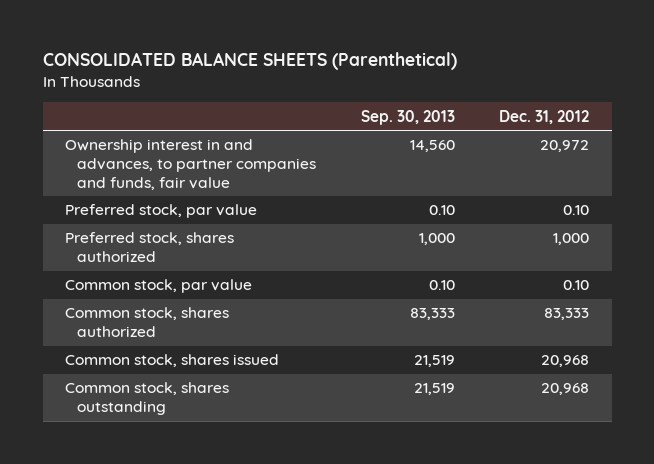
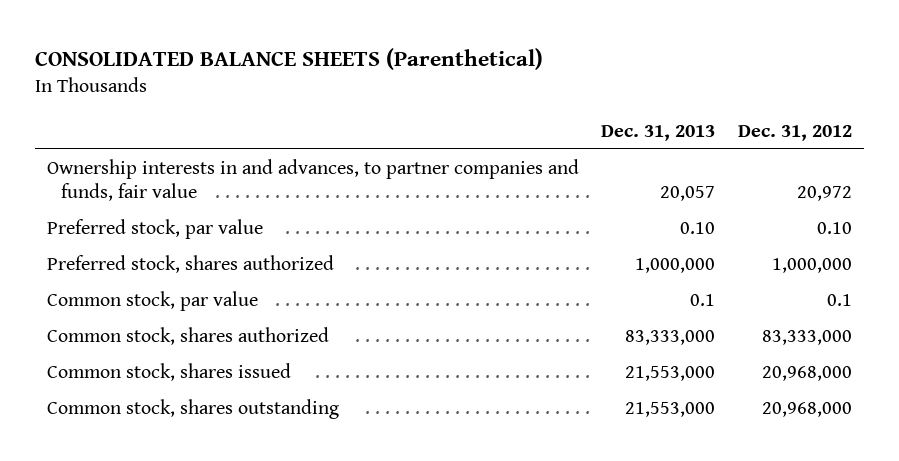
- | Sep. 30, 2013 | Dec. 31, 2012
+ | Dec. 31, 2013 | Dec. 31, 2012
- Ownership interest in and advances, to partner companies and funds, fair value | 14,560 | 20,972
+ Ownership interests in and advances, to partner companies and funds, fair value | 20,057 | 20,972
- Preferred stock, shares authorized | 1,000 | 1,000
- Common stock, par value | 0.10 | 0.10
- Common stock, shares authorized | 83,333 | 83,333
- Common stock, shares issued | 21,519 | 20,968
- Common stock, shares outstanding | 21,519 | 20,968
+ Preferred stock, shares authorized | 1,000,000 | 1,000,000
+ Common stock, par value | 0.1 | 0.1
+ Common stock, shares authorized | 83,333,000 | 83,333,000
+ Common stock, shares issued | 21,553,000 | 20,968,000
+ Common stock, shares outstanding | 21,553,000 | 20,968,000

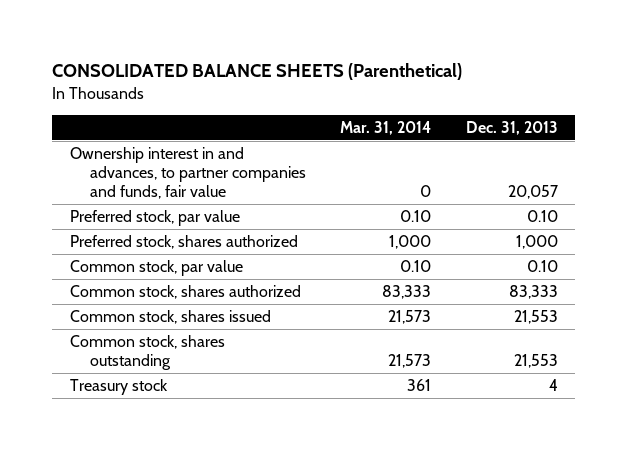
- | Dec. 31, 2013 | Dec. 31, 2012
+ | Mar. 31, 2014 | Dec. 31, 2013
- Ownership interests in and advances, to partner companies and funds, fair value | 20,057 | 20,972
+ Ownership interest in and advances, to partner companies and funds, fair value | 0 | 20,057
- Preferred stock, shares authorized | 1,000,000 | 1,000,000
- Common stock, par value | 0.1 | 0.1
- Common stock, shares authorized | 83,333,000 | 83,333,000
- Common stock, shares issued | 21,553,000 | 20,968,000
- Common stock, shares outstanding | 21,553,000 | 20,968,000
+ Preferred stock, shares authorized | 1,000 | 1,000
+ Common stock, par value | 0.10 | 0.10
+ Common stock, shares authorized | 83,333 | 83,333
+ Common stock, shares issued | 21,573 | 21,553
+ Common stock, shares outstanding | 21,573 | 21,553
+ Treasury stock | 361 | 4

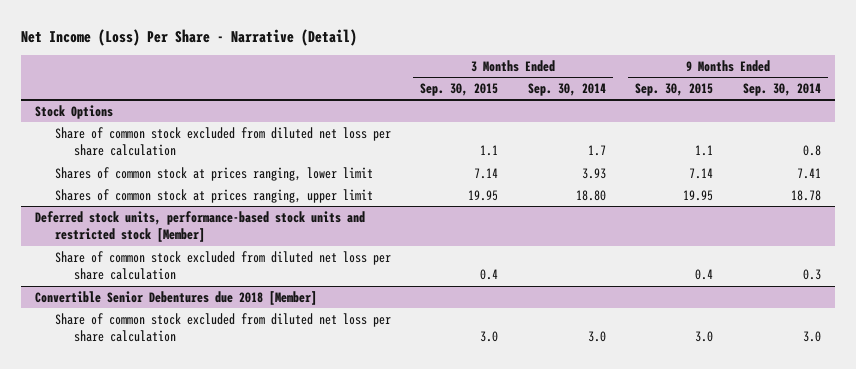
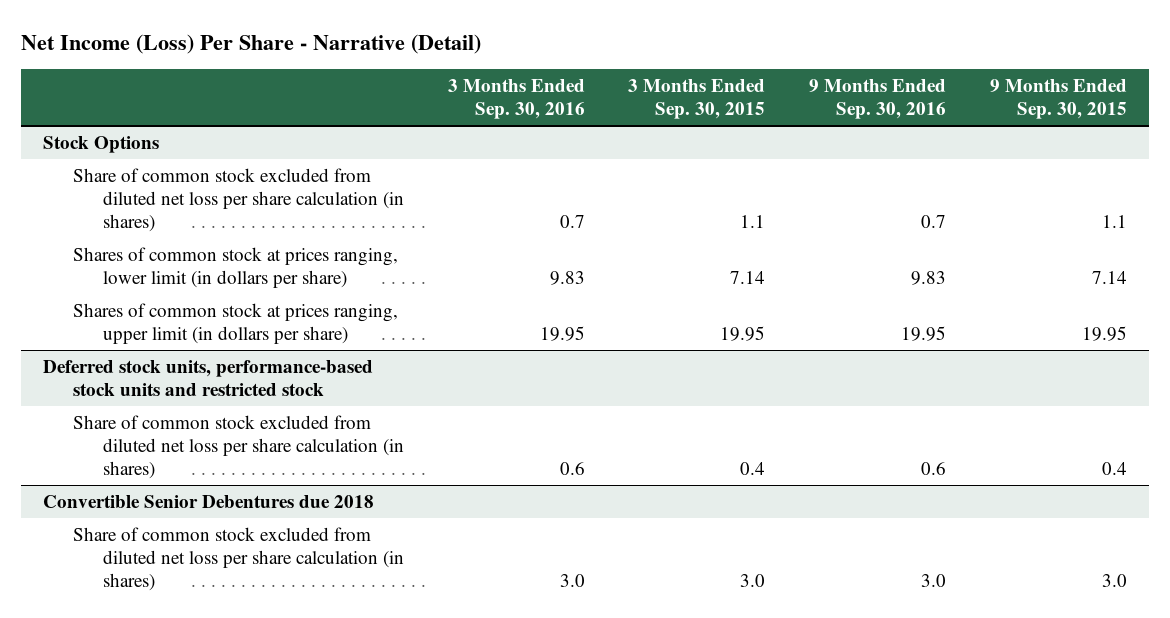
- | 3 Months Ended Sep. 30, 2015 | 3 Months Ended Sep. 30, 2014 | 9 Months Ended Sep. 30, 2015 | 9 Months Ended Sep. 30, 2014
+ | 3 Months Ended Sep. 30, 2016 | 3 Months Ended Sep. 30, 2015 | 9 Months Ended Sep. 30, 2016 | 9 Months Ended Sep. 30, 2015
@ Stock Options
- Share of common stock excluded from diluted net loss per share calculation | 1.1 | 1.7 | 1.1 | 0.8
- Shares of common stock at prices ranging, lower limit | 7.14 | 3.93 | 7.14 | 7.41
- Shares of common stock at prices ranging, upper limit | 19.95 | 18.80 | 19.95 | 18.78
- Deferred stock units, performance-based stock units and restricted stock [Member]
- Share of common stock excluded from diluted net loss per share calculation | 0.4 | | 0.4 | 0.3
- Convertible Senior Debentures due 2018 [Member]
- Share of common stock excluded from diluted net loss per share calculation | 3.0 | 3.0 | 3.0 | 3.0
@ Stock Options
+ Share of common stock excluded from diluted net loss per share calculation (in shares) | 0.7 | 1.1 | 0.7 | 1.1
+ Shares of common stock at prices ranging, lower limit (in dollars per share) | 9.83 | 7.14 | 9.83 | 7.14
+ Shares of common stock at prices ranging, upper limit (in dollars per share) | 19.95 | 19.95 | 19.95 | 19.95
+ Deferred stock units, performance-based stock units and restricted stock
+ Share of common stock excluded from diluted net loss per share calculation (in shares) | 0.6 | 0.4 | 0.6 | 0.4
+ Convertible Senior Debentures due 2018
+ Share of common stock excluded from diluted net loss per share calculation (in shares) | 3.0 | 3.0 | 3.0 | 3.0

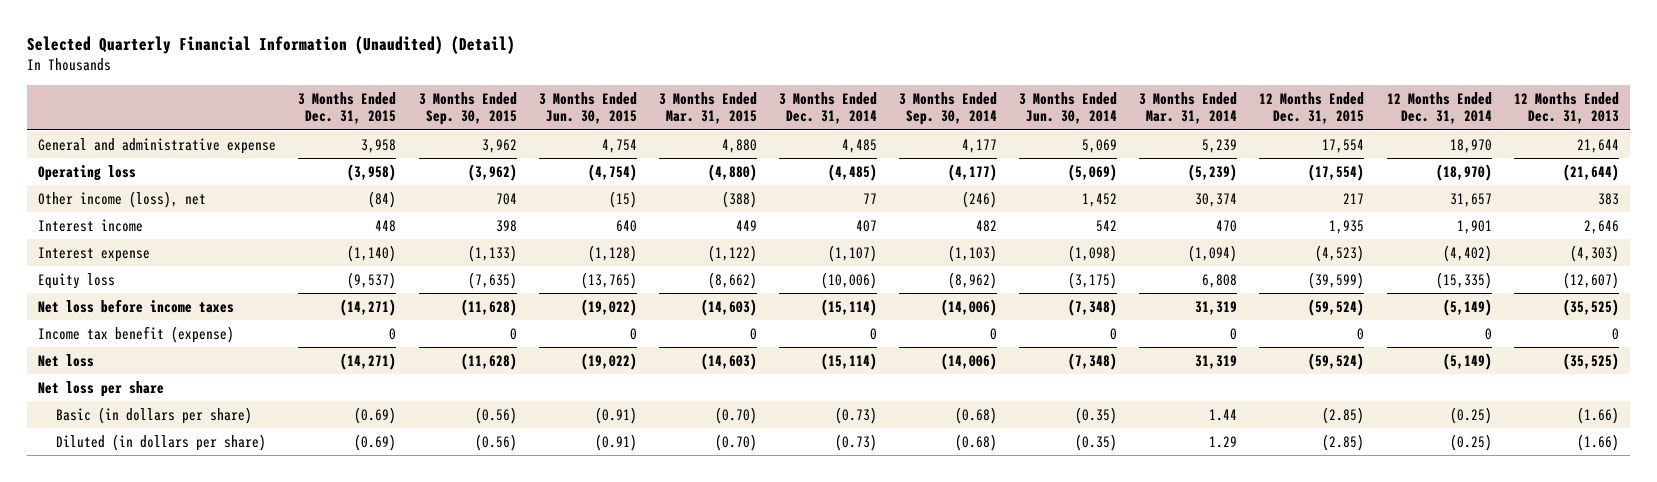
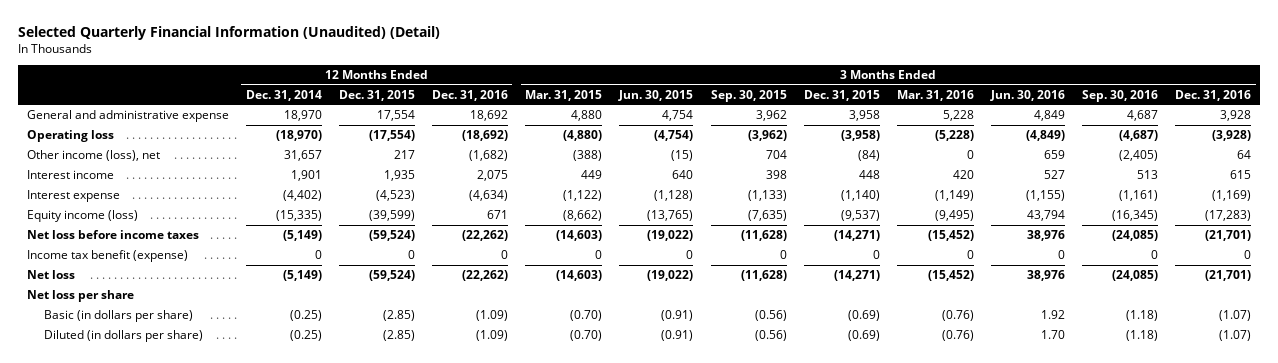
- | 3 Months Ended Dec. 31, 2015 | 3 Months Ended Sep. 30, 2015 | 3 Months Ended Jun. 30, 2015 | 3 Months Ended Mar. 31, 2015 | 3 Months Ended Dec. 31, 2014 | 3 Months Ended Sep. 30, 2014 | 3 Months Ended Jun. 30, 2014 | 3 Months Ended Mar. 31, 2014 | 12 Months Ended Dec. 31, 2015 | 12 Months Ended Dec. 31, 2014 | 12 Months Ended Dec. 31, 2013
+ | 12 Months Ended Dec. 31, 2014 | 12 Months Ended Dec. 31, 2015 | 12 Months Ended Dec. 31, 2016 | 3 Months Ended Mar. 31, 2015 | 3 Months Ended Jun. 30, 2015 | 3 Months Ended Sep. 30, 2015 | 3 Months Ended Dec. 31, 2015 | 3 Months Ended Mar. 31, 2016 | 3 Months Ended Jun. 30, 2016 | 3 Months Ended Sep. 30, 2016 | 3 Months Ended Dec. 31, 2016
- Equity loss | (9,537) | (7,635) | (13,765) | (8,662) | (10,006) | (8,962) | (3,175) | 6,808 | (39,599) | (15,335) | (12,607)
+ Equity income (loss) | (15,335) | (39,599) | 671 | (8,662) | (13,765) | (7,635) | (9,537) | (9,495) | 43,794 | (16,345) | (17,283)

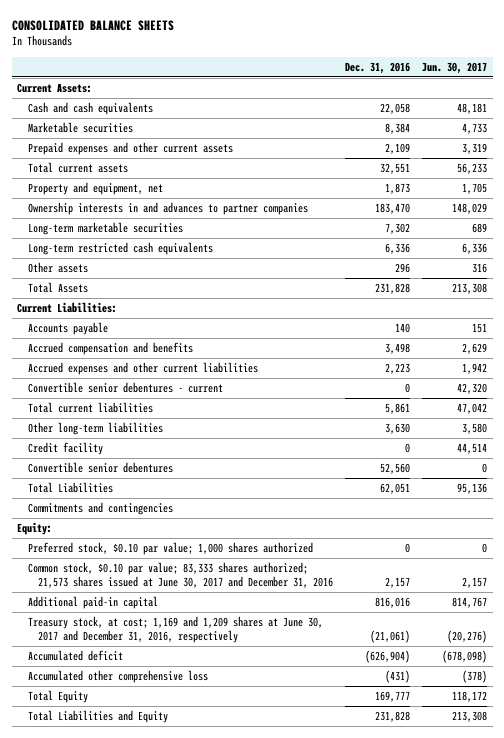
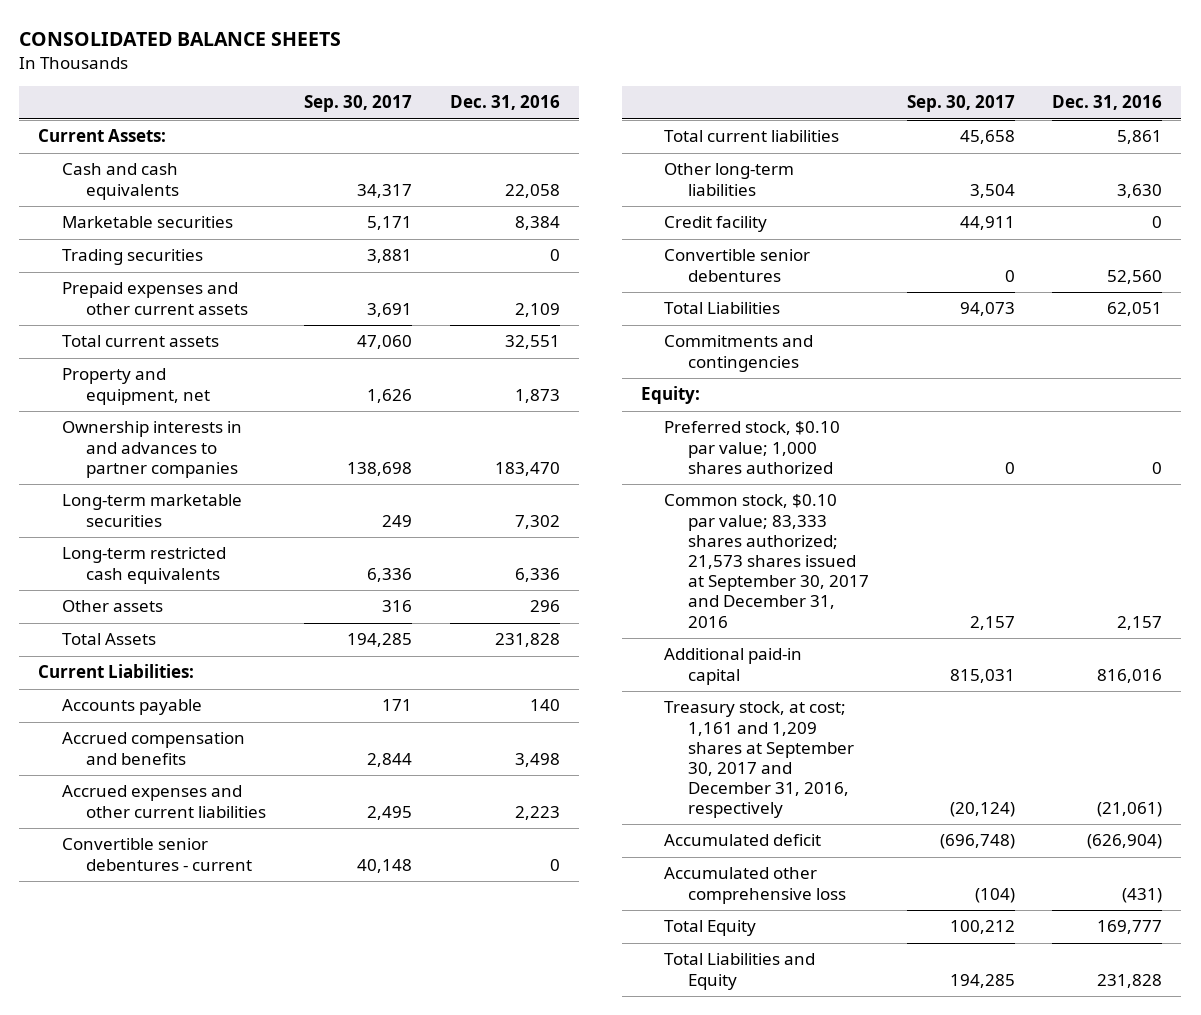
- | Dec. 31, 2016 | Jun. 30, 2017
+ | Sep. 30, 2017 | Dec. 31, 2016
+ Trading securities | 3,881 | 0
- Common stock, $0.10 par value; 83,333 shares authorized; 21,573 shares issued at June 30, 2017 and December 31, 2016 | 2,157 | 2,157
+ Common stock, $0.10 par value; 83,333 shares authorized; 21,573 shares issued at September 30, 2017 and December 31, 2016 | 2,157 | 2,157
- Treasury stock, at cost; 1,169 and 1,209 shares at June 30, 2017 and December 31, 2016, respectively | (21,061) | (20,276)
+ Treasury stock, at cost; 1,161 and 1,209 shares at September 30, 2017 and December 31, 2016, respectively | (20,124) | (21,061)

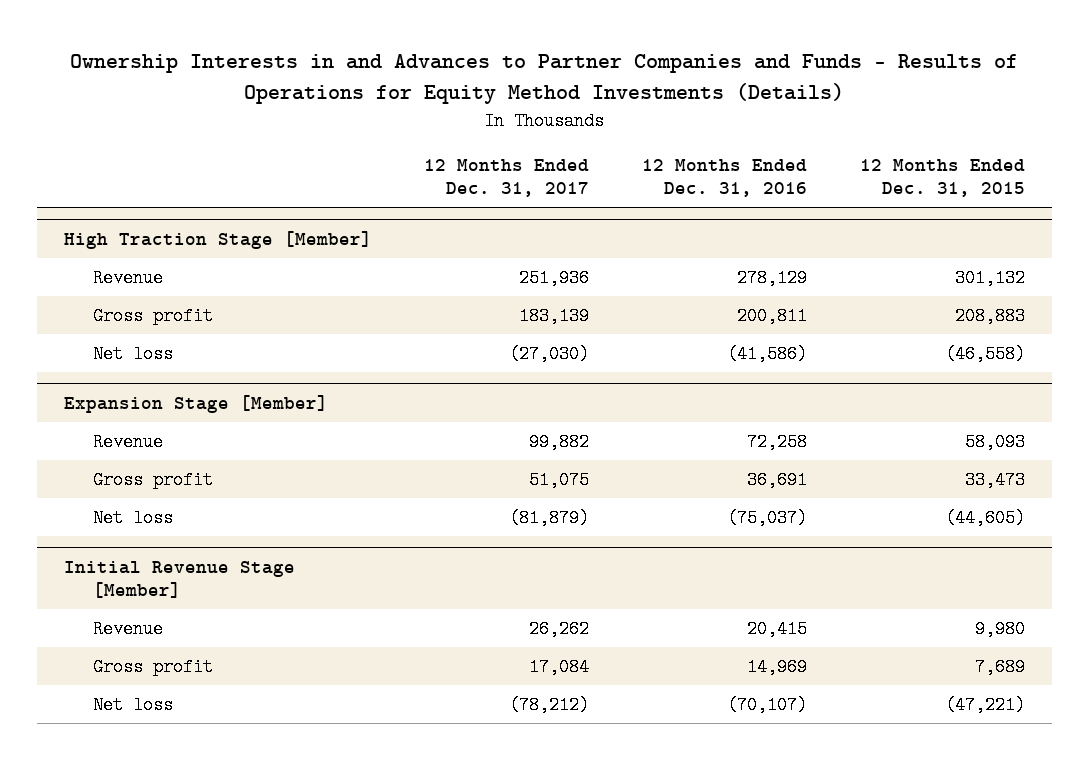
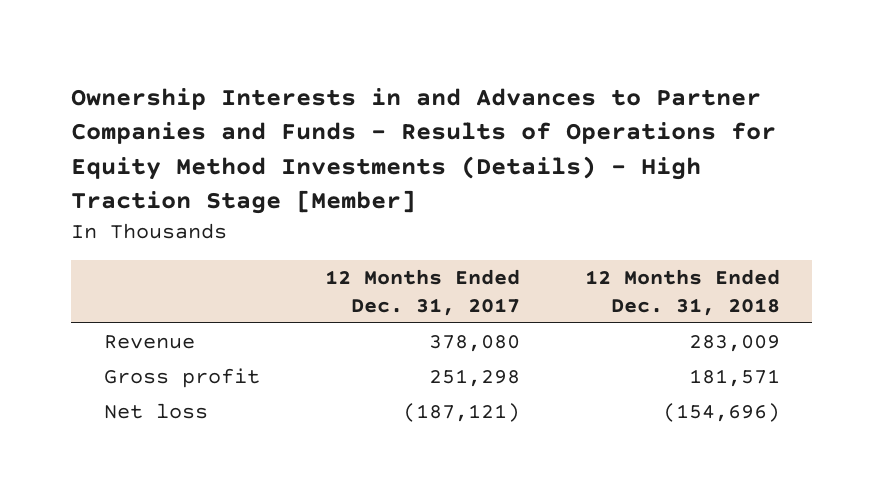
- Ownership Interests in and Advances to Partner Companies and Funds - Results of Operations for Equity Method Investments (Details)
+ Ownership Interests in and Advances to Partner Companies and Funds - Results of Operations for Equity Method Investments (Details) - High Traction Stage [Member]
- | 12 Months Ended Dec. 31, 2017 | 12 Months Ended Dec. 31, 2016 | 12 Months Ended Dec. 31, 2015
+ | 12 Months Ended Dec. 31, 2017 | 12 Months Ended Dec. 31, 2018
- High Traction Stage [Member]
- Revenue | 251,936 | 278,129 | 301,132
- Gross profit | 183,139 | 200,811 | 208,883
- Net loss | (27,030) | (41,586) | (46,558)
- Expansion Stage [Member]
- Revenue | 99,882 | 72,258 | 58,093
- Gross profit | 51,075 | 36,691 | 33,473
- Net loss | (81,879) | (75,037) | (44,605)
- Initial Revenue Stage [Member]
- Revenue | 26,262 | 20,415 | 9,980
- Gross profit | 17,084 | 14,969 | 7,689
- Net loss | (78,212) | (70,107) | (47,221)
+ Revenue | 378,080 | 283,009
+ Gross profit | 251,298 | 181,571
+ Net loss | (187,121) | (154,696)

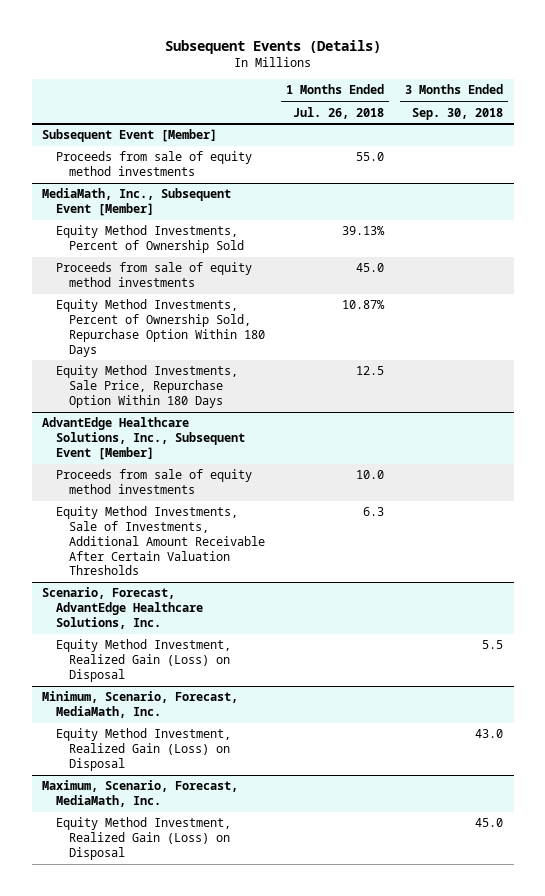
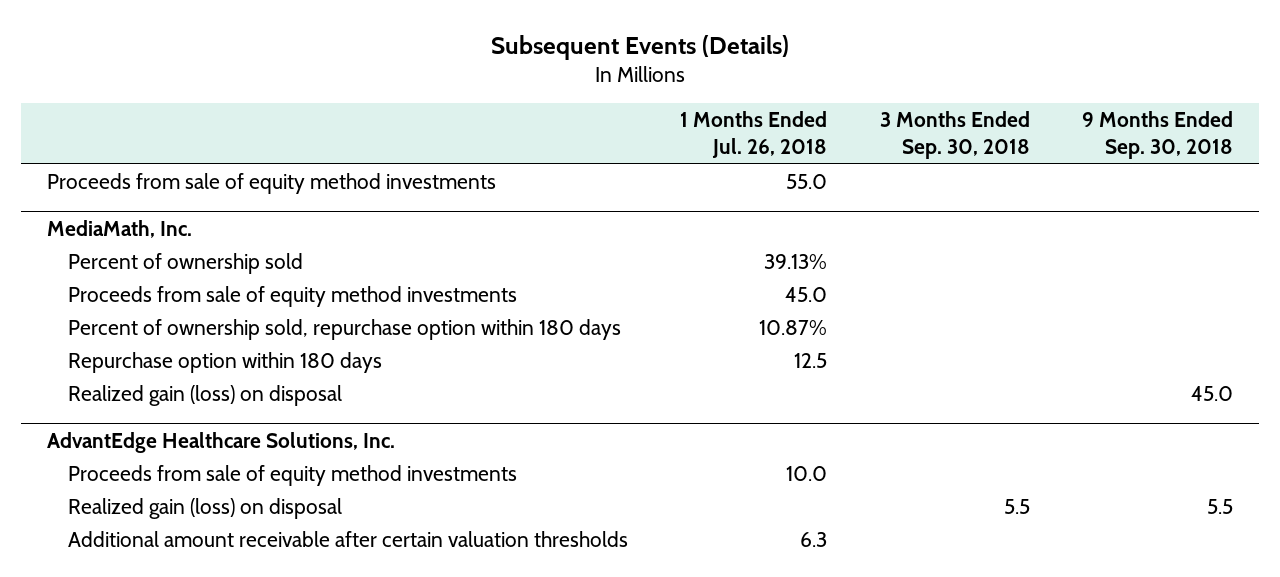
- | 1 Months Ended Jul. 26, 2018 | 3 Months Ended Sep. 30, 2018
+ | 1 Months Ended Jul. 26, 2018 | 3 Months Ended Sep. 30, 2018 | 9 Months Ended Sep. 30, 2018
- Subsequent Event [Member]
- MediaMath, Inc., Subsequent Event [Member]
- Equity Method Investments, Percent of Ownership Sold | 39.13% |
+ MediaMath, Inc.
+ Percent of ownership sold | 39.13% | |
- Equity Method Investments, Percent of Ownership Sold, Repurchase Option Within 180 Days | 10.87% |
- Equity Method Investments, Sale Price, Repurchase Option Within 180 Days | 12.5 |
- AdvantEdge Healthcare Solutions, Inc., Subsequent Event [Member]
+ Percent of ownership sold, repurchase option within 180 days | 10.87% | |
+ Repurchase option within 180 days | 12.5 | |
+ Realized gain (loss) on disposal | | | 45.0
+ AdvantEdge Healthcare Solutions, Inc.
- Equity Method Investments, Sale of Investments, Additional Amount Receivable After Certain Valuation Thresholds | 6.3 |
- Scenario, Forecast, AdvantEdge Healthcare Solutions, Inc.
- Equity Method Investment, Realized Gain (Loss) on Disposal | | 5.5
- Minimum, Scenario, Forecast, MediaMath, Inc.
- Equity Method Investment, Realized Gain (Loss) on Disposal | | 43.0
- Maximum, Scenario, Forecast, MediaMath, Inc.
- Equity Method Investment, Realized Gain (Loss) on Disposal | | 45.0
+ Realized gain (loss) on disposal | | 5.5 | 5.5
+ Additional amount receivable after certain valuation thresholds | 6.3 | |

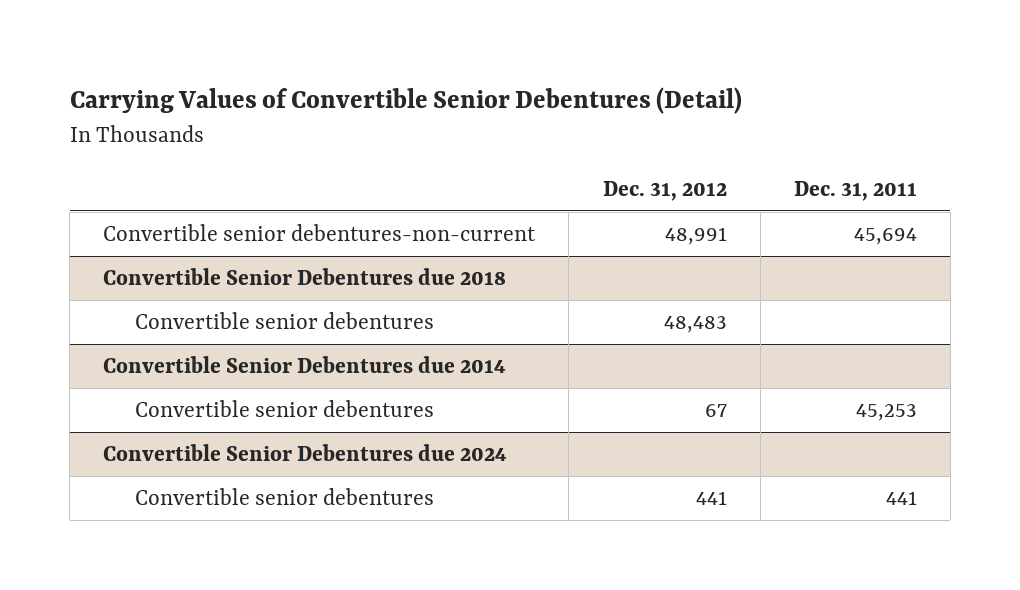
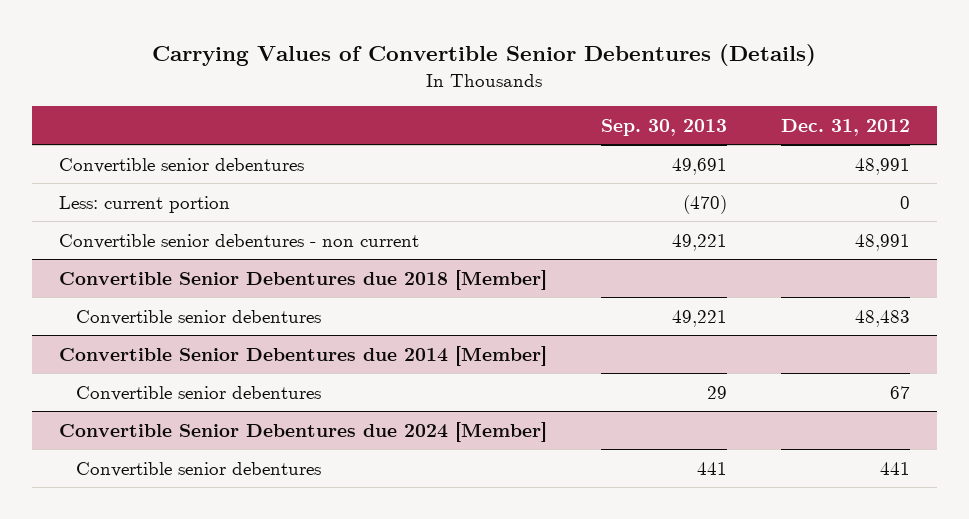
- Carrying Values of Convertible Senior Debentures (Detail)
+ Carrying Values of Convertible Senior Debentures (Details)
- | Dec. 31, 2012 | Dec. 31, 2011
+ | Sep. 30, 2013 | Dec. 31, 2012
- Convertible senior debentures-non-current | 48,991 | 45,694
- Convertible Senior Debentures due 2018
+ Convertible senior debentures | 49,691 | 48,991
+ Less: current portion | (470) | 0
+ Convertible senior debentures - non current | 49,221 | 48,991
+ Convertible Senior Debentures due 2018 [Member]
- Convertible Senior Debentures due 2014
+ Convertible Senior Debentures due 2014 [Member]
- Convertible Senior Debentures due 2024
+ Convertible Senior Debentures due 2024 [Member]

